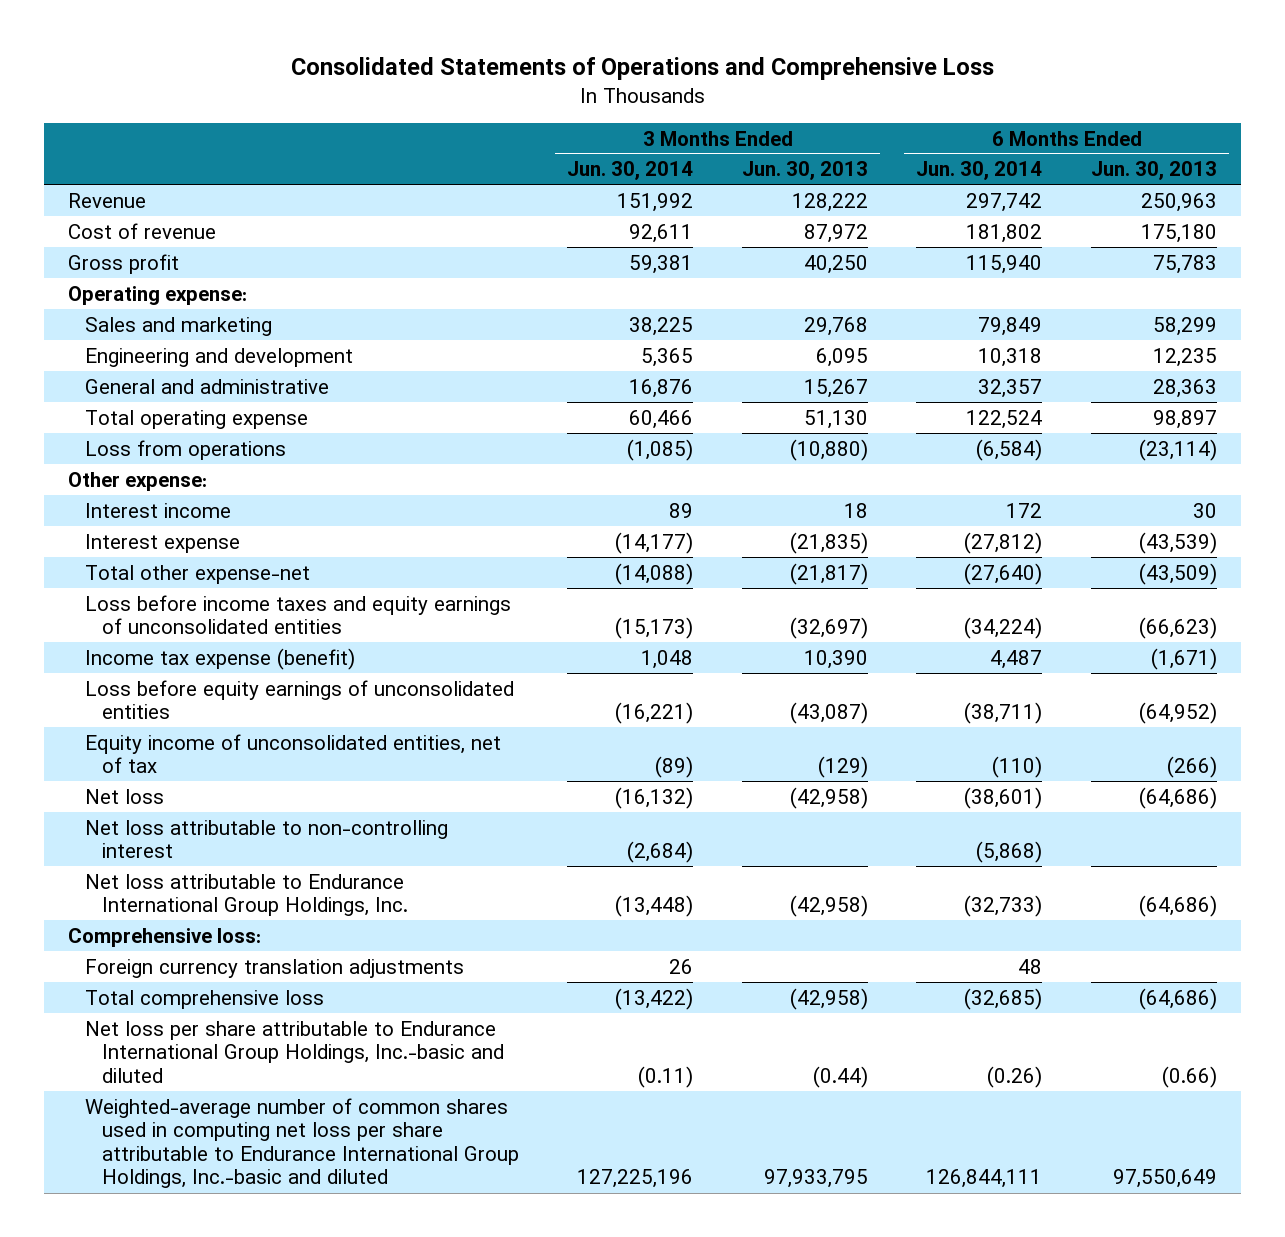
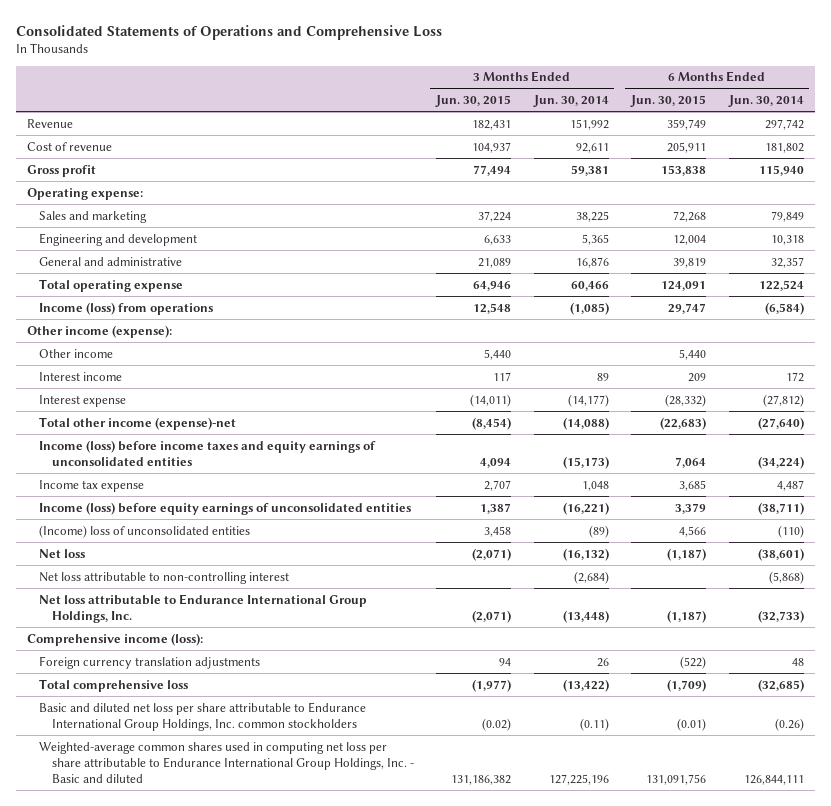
- | 3 Months Ended Jun. 30, 2014 | 3 Months Ended Jun. 30, 2013 | 6 Months Ended Jun. 30, 2014 | 6 Months Ended Jun. 30, 2013
+ | 3 Months Ended Jun. 30, 2015 | 3 Months Ended Jun. 30, 2014 | 6 Months Ended Jun. 30, 2015 | 6 Months Ended Jun. 30, 2014
- Loss from operations | (1,085) | (10,880) | (6,584) | (23,114)
- Other expense:
+ Income (loss) from operations | 12,548 | (1,085) | 29,747 | (6,584)
+ Other income (expense):
+ Other income | 5,440 | | 5,440 |
- Total other expense-net | (14,088) | (21,817) | (27,640) | (43,509)
- Loss before income taxes and equity earnings of unconsolidated entities | (15,173) | (32,697) | (34,224) | (66,623)
- Income tax expense (benefit) | 1,048 | 10,390 | 4,487 | (1,671)
- Loss before equity earnings of unconsolidated entities | (16,221) | (43,087) | (38,711) | (64,952)
- Equity income of unconsolidated entities, net of tax | (89) | (129) | (110) | (266)
+ Total other income (expense)-net | (8,454) | (14,088) | (22,683) | (27,640)
+ Income (loss) before income taxes and equity earnings of unconsolidated entities | 4,094 | (15,173) | 7,064 | (34,224)
+ Income tax expense | 2,707 | 1,048 | 3,685 | 4,487
+ Income (loss) before equity earnings of unconsolidated entities | 1,387 | (16,221) | 3,379 | (38,711)
+ (Income) loss of unconsolidated entities | 3,458 | (89) | 4,566 | (110)
- Comprehensive loss:
+ Comprehensive income (loss):
- Net loss per share attributable to Endurance International Group Holdings, Inc.-basic and diluted | (0.11) | (0.44) | (0.26) | (0.66)
- Weighted-average number of common shares used in computing net loss per share attributable to Endurance International Group Holdings, Inc.-basic and diluted | 127,225,196 | 97,933,795 | 126,844,111 | 97,550,649
+ Basic and diluted net loss per share attributable to Endurance International Group Holdings, Inc. common stockholders | (0.02) | (0.11) | (0.01) | (0.26)
+ Weighted-average common shares used in computing net loss per share attributable to Endurance International Group Holdings, Inc. - Basic and diluted | 131,186,382 | 127,225,196 | 131,091,756 | 126,844,111

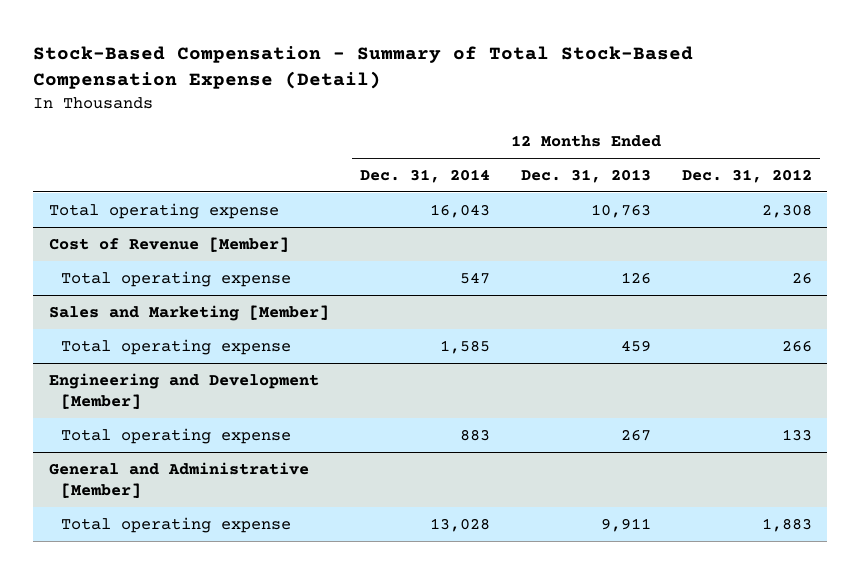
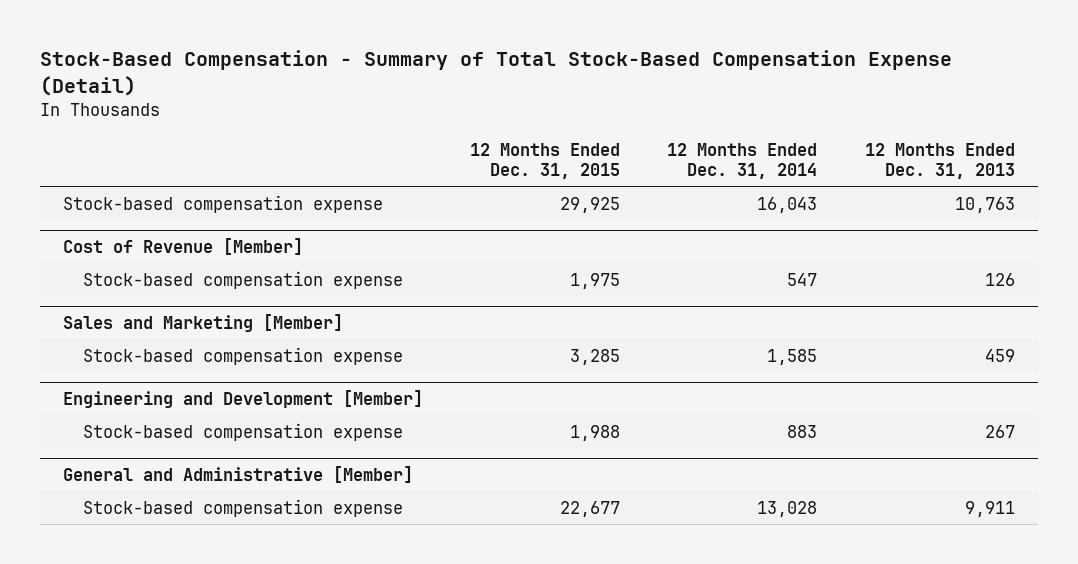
- | 12 Months Ended Dec. 31, 2014 | 12 Months Ended Dec. 31, 2013 | 12 Months Ended Dec. 31, 2012
+ | 12 Months Ended Dec. 31, 2015 | 12 Months Ended Dec. 31, 2014 | 12 Months Ended Dec. 31, 2013
- Total operating expense | 16,043 | 10,763 | 2,308
+ Stock-based compensation expense | 29,925 | 16,043 | 10,763
@ Cost of Revenue [Member]
- Total operating expense | 547 | 126 | 26
+ Stock-based compensation expense | 1,975 | 547 | 126
@ Sales and Marketing [Member]
- Total operating expense | 1,585 | 459 | 266
+ Stock-based compensation expense | 3,285 | 1,585 | 459
@ Engineering and Development [Member]
- Total operating expense | 883 | 267 | 133
+ Stock-based compensation expense | 1,988 | 883 | 267
@ General and Administrative [Member]
- Total operating expense | 13,028 | 9,911 | 1,883
+ Stock-based compensation expense | 22,677 | 13,028 | 9,911

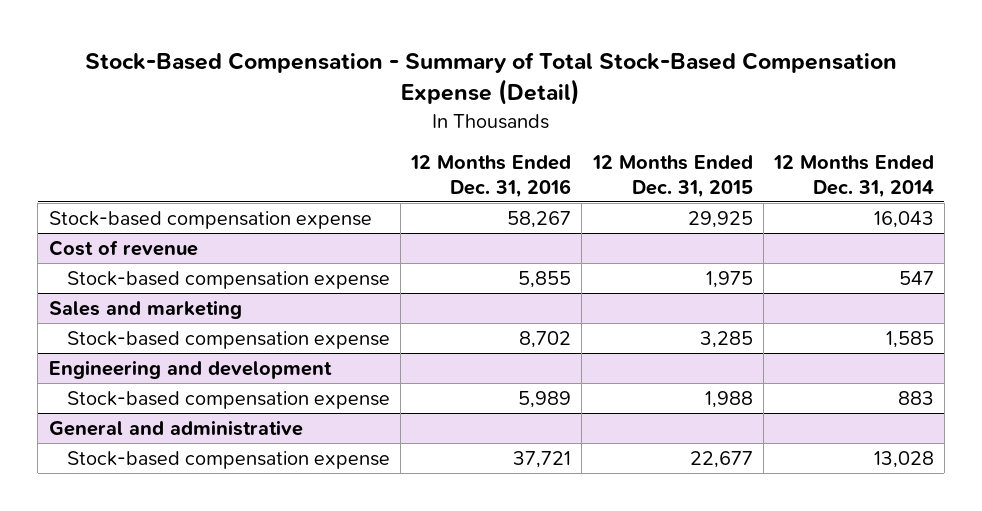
- | 12 Months Ended Dec. 31, 2015 | 12 Months Ended Dec. 31, 2014 | 12 Months Ended Dec. 31, 2013
+ | 12 Months Ended Dec. 31, 2016 | 12 Months Ended Dec. 31, 2015 | 12 Months Ended Dec. 31, 2014
- Cost of Revenue [Member]
+ Cost of revenue
- Sales and Marketing [Member]
+ Sales and marketing
- Engineering and Development [Member]
+ Engineering and development
- General and Administrative [Member]
+ General and administrative

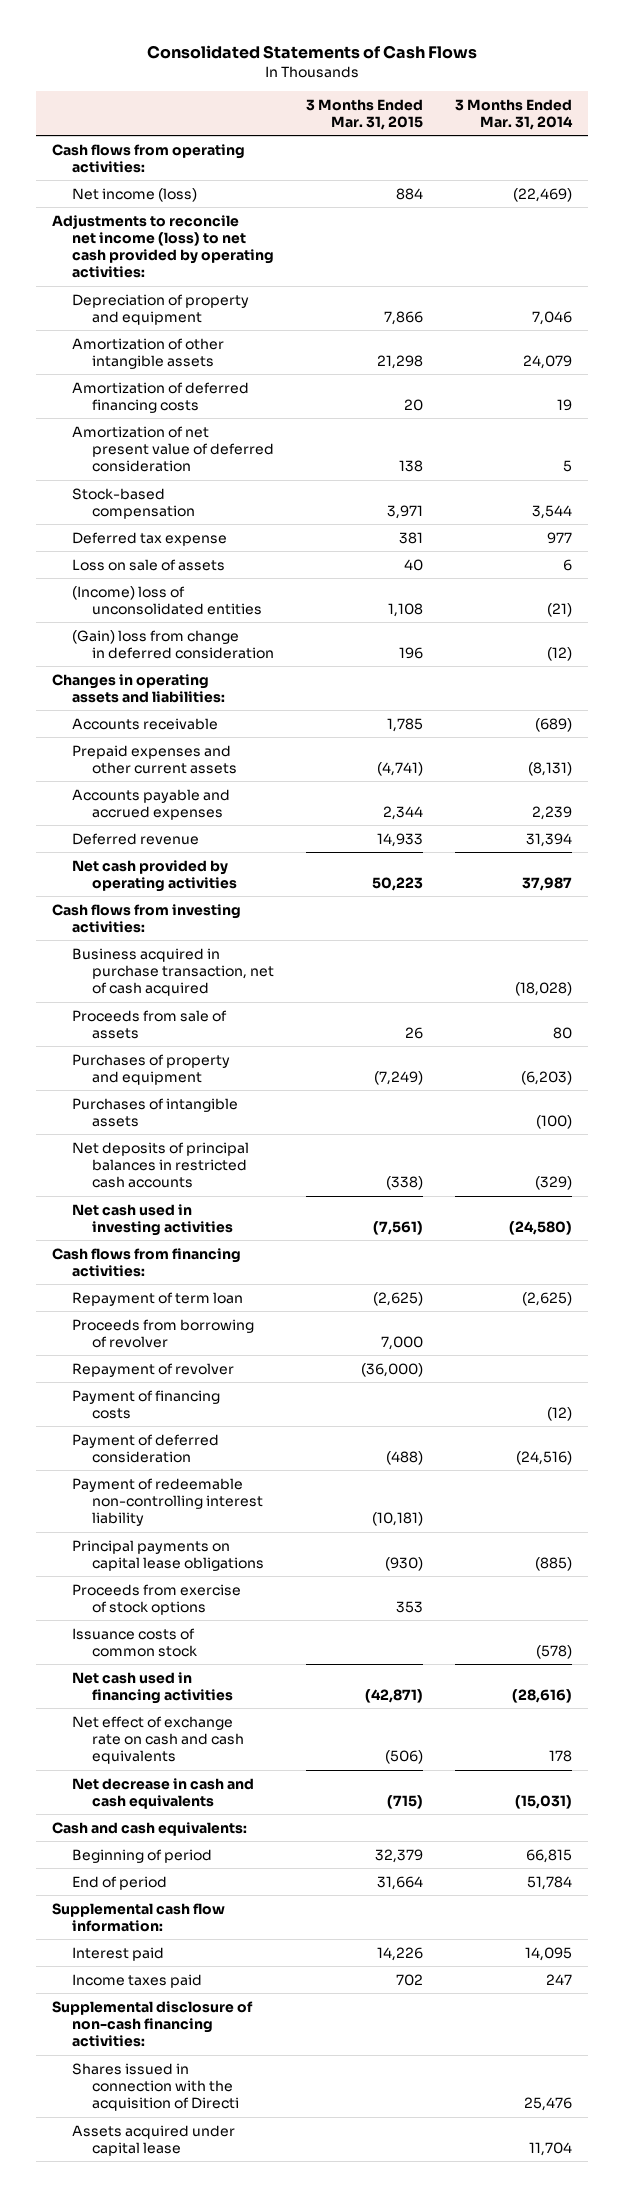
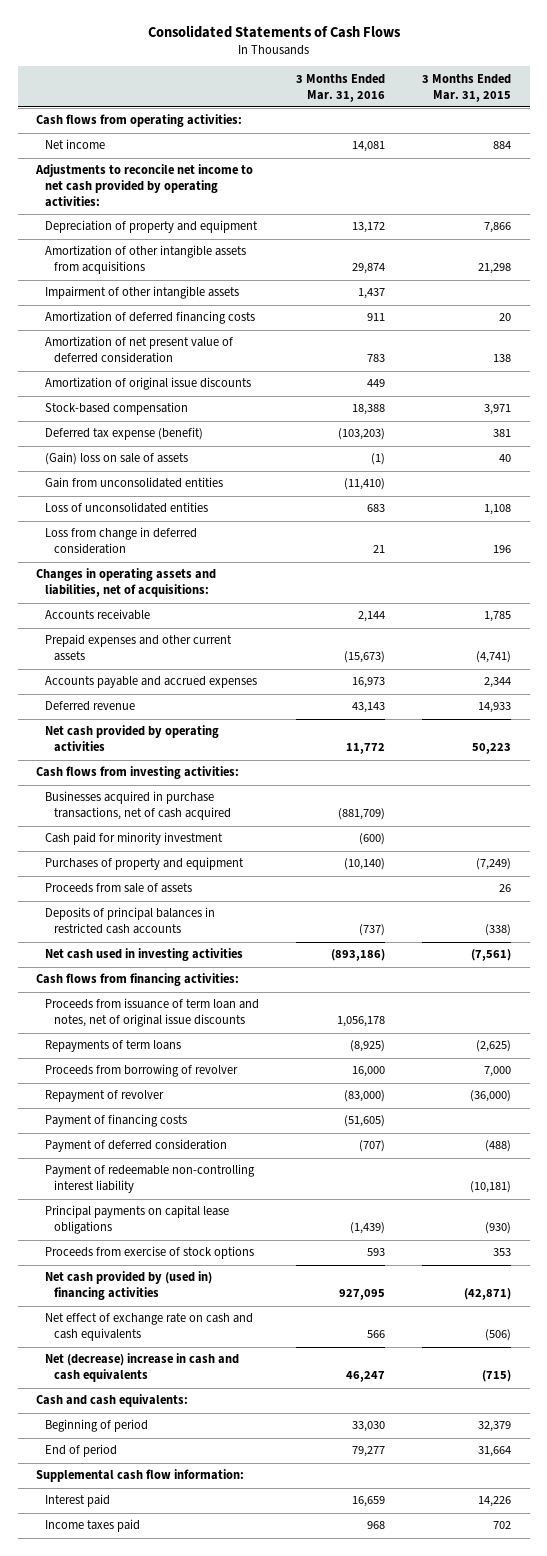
- | 3 Months Ended Mar. 31, 2015 | 3 Months Ended Mar. 31, 2014
+ | 3 Months Ended Mar. 31, 2016 | 3 Months Ended Mar. 31, 2015
- Net income (loss) | 884 | (22,469)
- Adjustments to reconcile net income (loss) to net cash provided by operating activities:
+ Net income | 14,081 | 884
+ Adjustments to reconcile net income to net cash provided by operating activities:
- Amortization of other intangible assets | 21,298 | 24,079
+ Amortization of other intangible assets from acquisitions | 29,874 | 21,298
+ Impairment of other intangible assets | 1,437 |
+ Amortization of original issue discounts | 449 |
- Deferred tax expense | 381 | 977
- Loss on sale of assets | 40 | 6
- (Income) loss of unconsolidated entities | 1,108 | (21)
- (Gain) loss from change in deferred consideration | 196 | (12)
- Changes in operating assets and liabilities:
+ Deferred tax expense (benefit) | (103,203) | 381
+ (Gain) loss on sale of assets | (1) | 40
+ Gain from unconsolidated entities | (11,410) |
+ Loss of unconsolidated entities | 683 | 1,108
+ Loss from change in deferred consideration | 21 | 196
+ Changes in operating assets and liabilities, net of acquisitions:
- Business acquired in purchase transaction, net of cash acquired | | (18,028)
+ Businesses acquired in purchase transactions, net of cash acquired | (881,709) |
+ Cash paid for minority investment | (600) |
- Purchases of intangible assets | | (100)
- Net deposits of principal balances in restricted cash accounts | (338) | (329)
moved down: Proceeds from sale of assets | | 26
+ Deposits of principal balances in restricted cash accounts | (737) | (338)
- Repayment of term loan | (2,625) | (2,625)
+ Proceeds from issuance of term loan and notes, net of original issue discounts | 1,056,178 |
+ Repayments of term loans | (8,925) | (2,625)
- Issuance costs of common stock | | (578)
- Net cash used in financing activities | (42,871) | (28,616)
+ Net cash provided by (used in) financing activities | 927,095 | (42,871)
- Net decrease in cash and cash equivalents | (715) | (15,031)
+ Net (decrease) increase in cash and cash equivalents | 46,247 | (715)
- Supplemental disclosure of non-cash financing activities:
- Shares issued in connection with the acquisition of Directi | | 25,476
- Assets acquired under capital lease | | 11,704

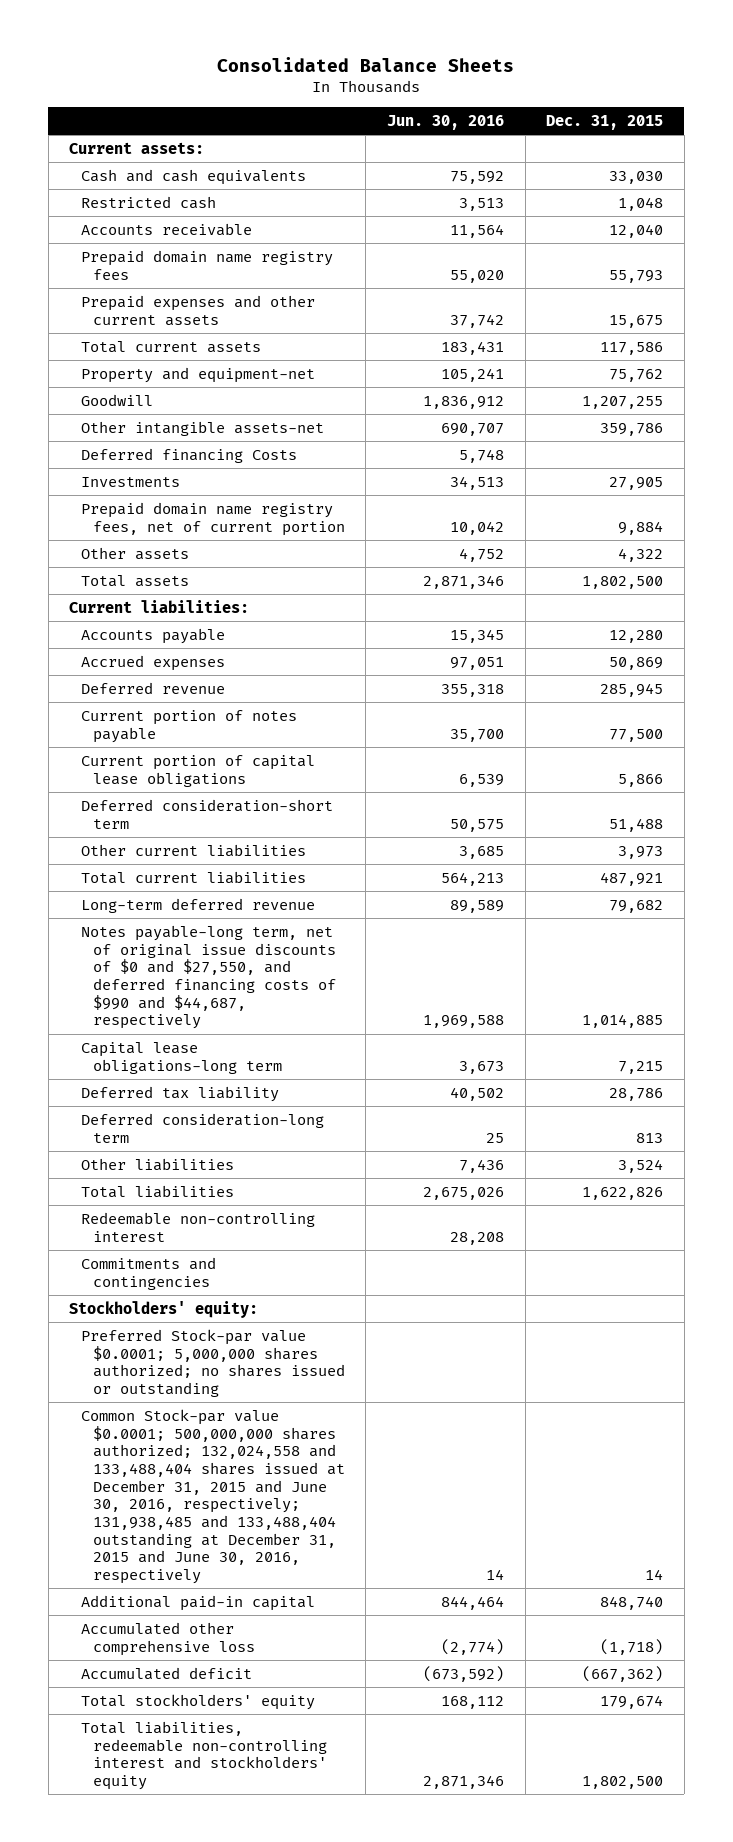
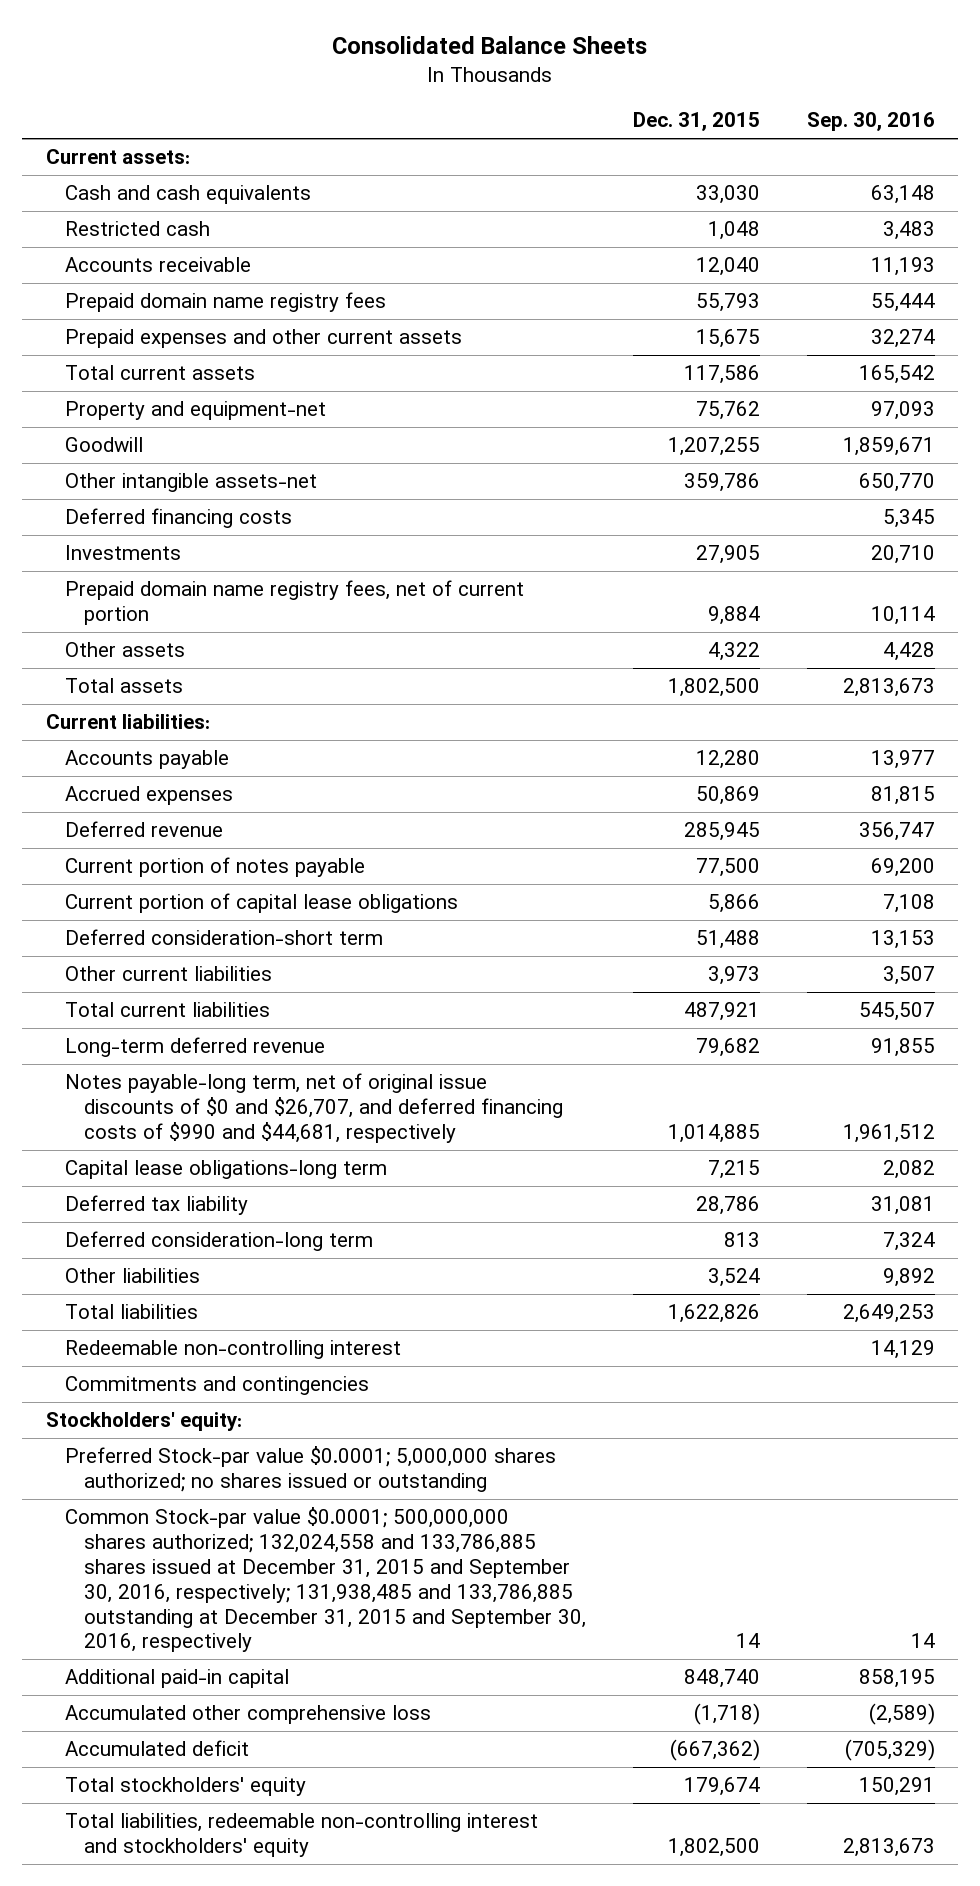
- | Jun. 30, 2016 | Dec. 31, 2015
+ | Dec. 31, 2015 | Sep. 30, 2016
- Deferred financing Costs | 5,748 |
+ Deferred financing costs | | 5,345
- Notes payable-long term, net of original issue discounts of $0 and $27,550, and deferred financing costs of $990 and $44,687, respectively | 1,969,588 | 1,014,885
+ Notes payable-long term, net of original issue discounts of $0 and $26,707, and deferred financing costs of $990 and $44,681, respectively | 1,014,885 | 1,961,512
- Common Stock-par value $0.0001; 500,000,000 shares authorized; 132,024,558 and 133,488,404 shares issued at December 31, 2015 and June 30, 2016, respectively; 131,938,485 and 133,488,404 outstanding at December 31, 2015 and June 30, 2016, respectively | 14 | 14
+ Common Stock-par value $0.0001; 500,000,000 shares authorized; 132,024,558 and 133,786,885 shares issued at December 31, 2015 and September 30, 2016, respectively; 131,938,485 and 133,786,885 outstanding at December 31, 2015 and September 30, 2016, respectively | 14 | 14

